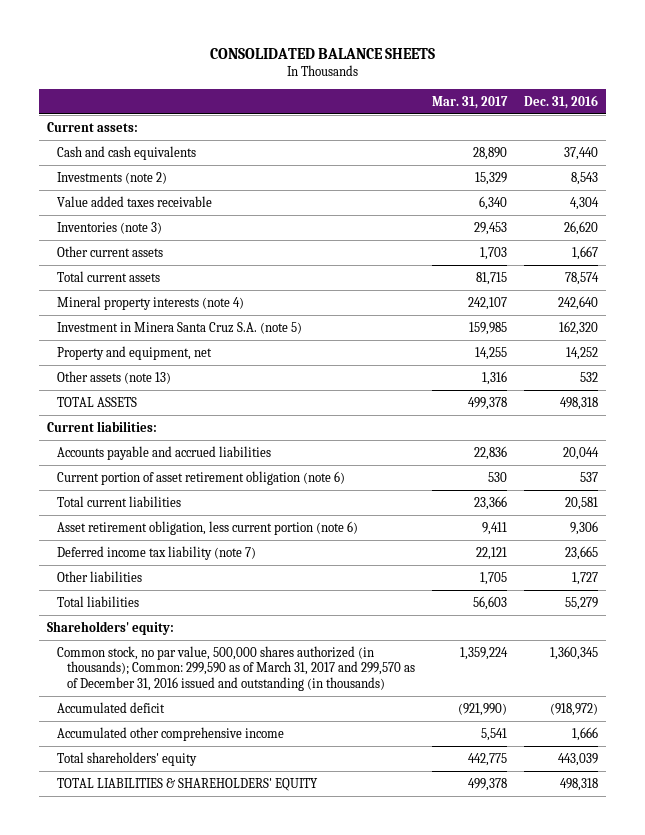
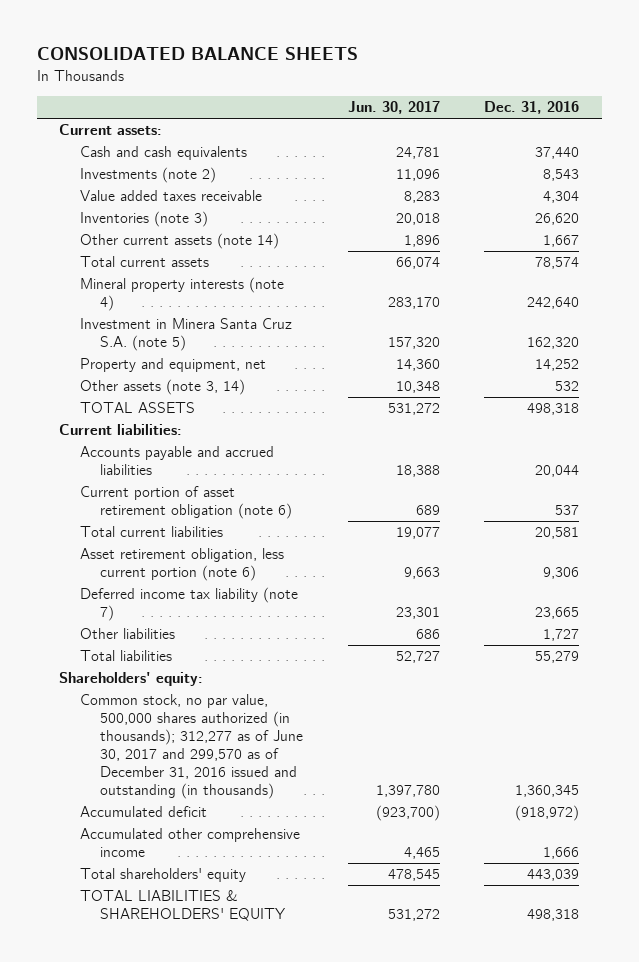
- | Mar. 31, 2017 | Dec. 31, 2016
+ | Jun. 30, 2017 | Dec. 31, 2016
- Other current assets | 1,703 | 1,667
+ Other current assets (note 14) | 1,896 | 1,667
- Other assets (note 13) | 1,316 | 532
+ Other assets (note 3, 14) | 10,348 | 532
- Common stock, no par value, 500,000 shares authorized (in thousands); Common: 299,590 as of March 31, 2017 and 299,570 as of December 31, 2016 issued and outstanding (in thousands) | 1,359,224 | 1,360,345
+ Common stock, no par value, 500,000 shares authorized (in thousands); 312,277 as of June 30, 2017 and 299,570 as of December 31, 2016 issued and outstanding (in thousands) | 1,397,780 | 1,360,345

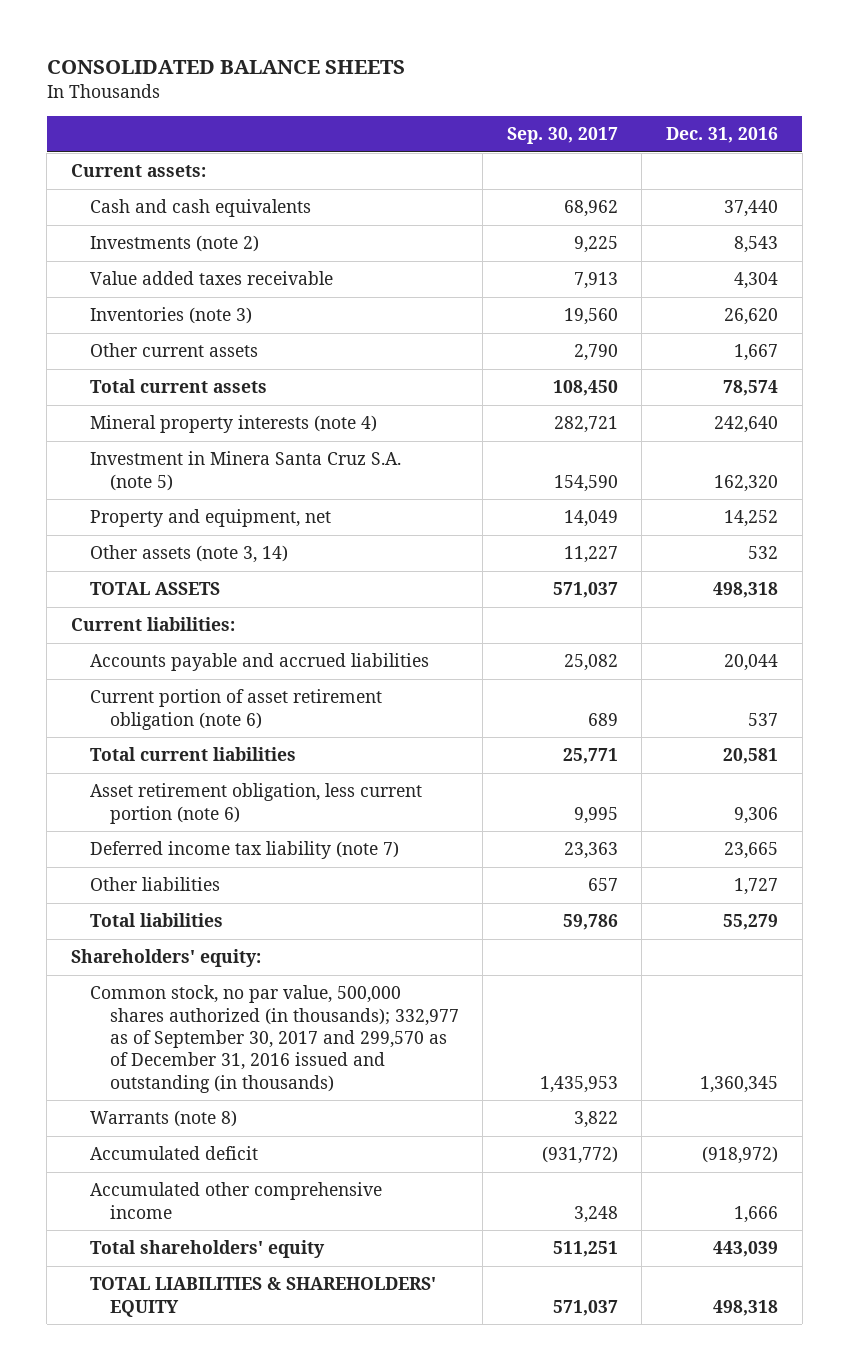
- | Jun. 30, 2017 | Dec. 31, 2016
+ | Sep. 30, 2017 | Dec. 31, 2016
- Other current assets (note 14) | 1,896 | 1,667
+ Other current assets | 2,790 | 1,667
- Common stock, no par value, 500,000 shares authorized (in thousands); 312,277 as of June 30, 2017 and 299,570 as of December 31, 2016 issued and outstanding (in thousands) | 1,397,780 | 1,360,345
+ Common stock, no par value, 500,000 shares authorized (in thousands); 332,977 as of September 30, 2017 and 299,570 as of December 31, 2016 issued and outstanding (in thousands) | 1,435,953 | 1,360,345
+ Warrants (note 8) | 3,822 |

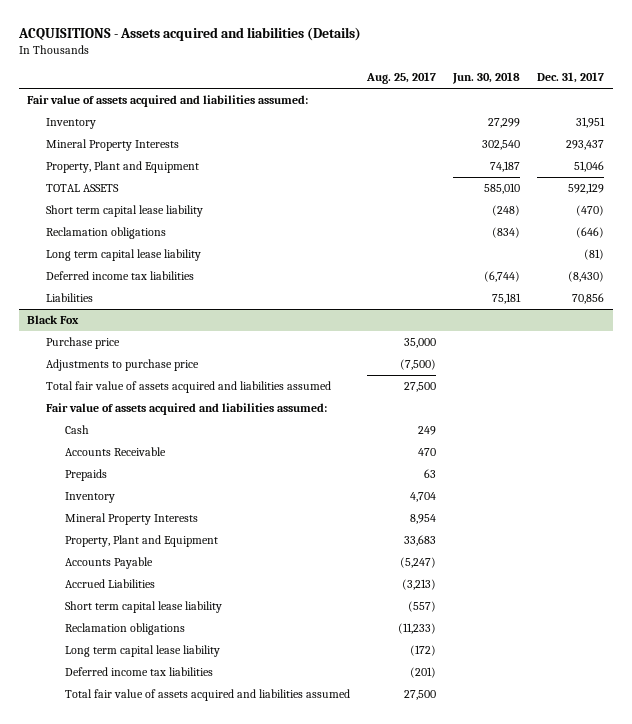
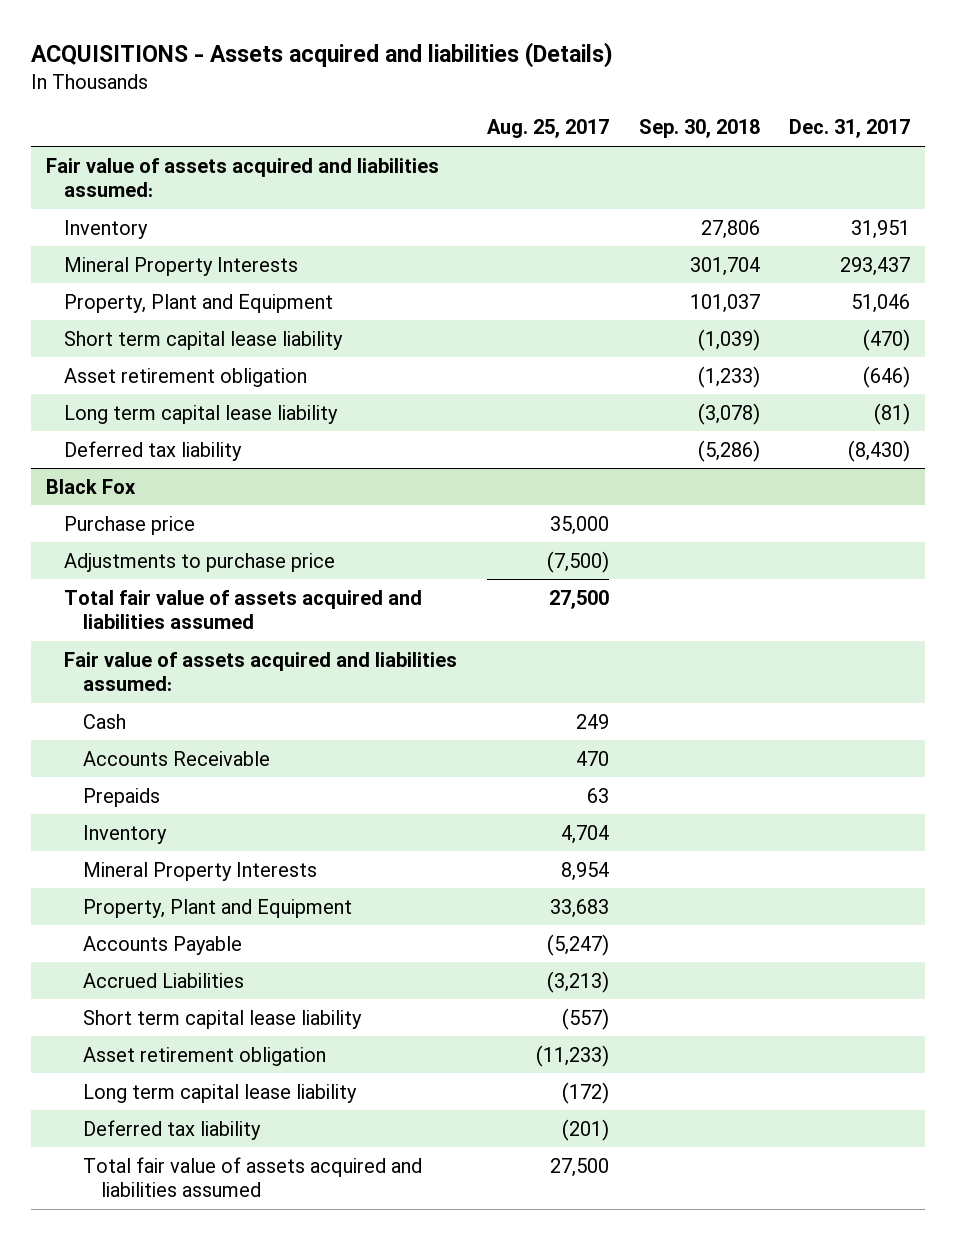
- | Aug. 25, 2017 | Jun. 30, 2018 | Dec. 31, 2017
+ | Aug. 25, 2017 | Sep. 30, 2018 | Dec. 31, 2017
- TOTAL ASSETS | | 585,010 | 592,129
- Reclamation obligations | | (834) | (646)
+ Asset retirement obligation | | (1,233) | (646)
- Deferred income tax liabilities | | (6,744) | (8,430)
- Liabilities | | 75,181 | 70,856
+ Deferred tax liability | | (5,286) | (8,430)
@ Black Fox
- Reclamation obligations | (11,233) | |
+ Asset retirement obligation | (11,233) | |
- Deferred income tax liabilities | (201) | |
+ Deferred tax liability | (201) | |

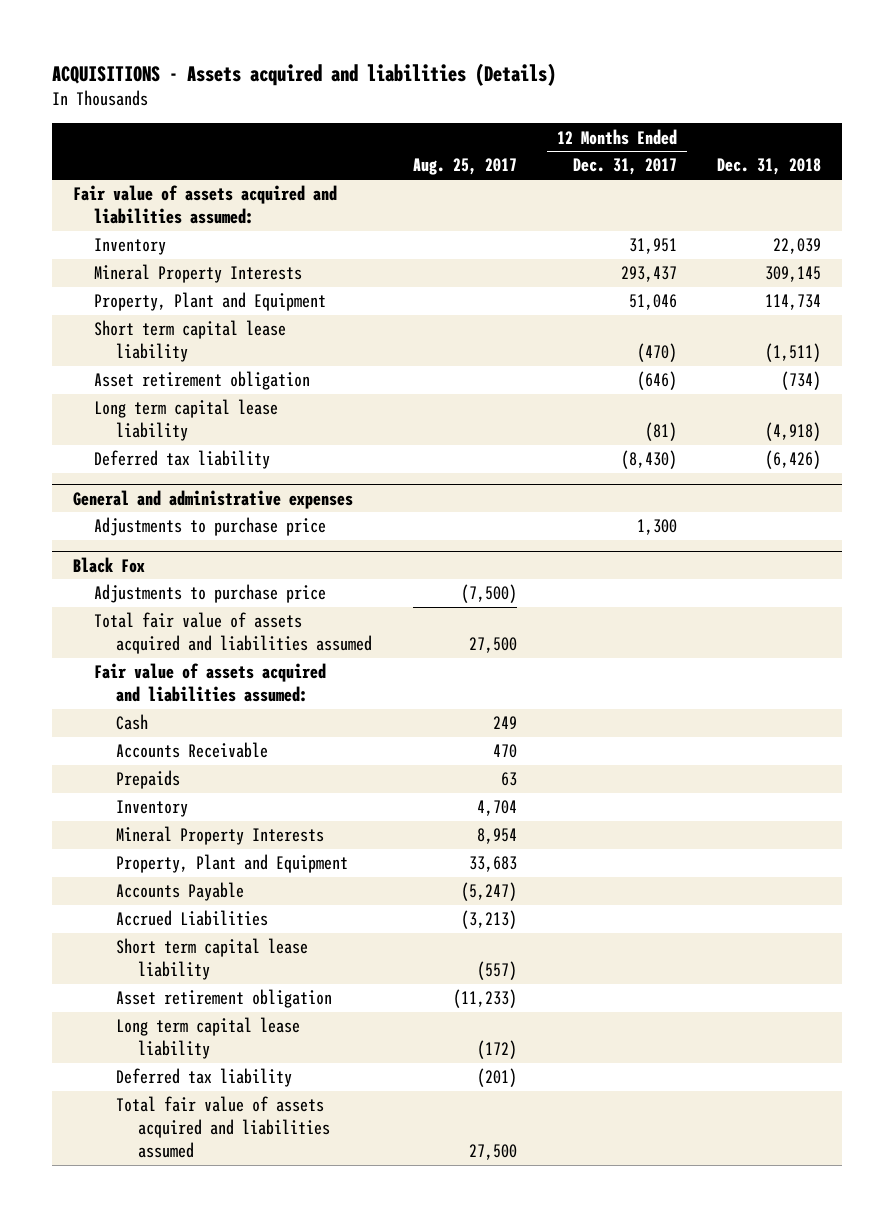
- | Aug. 25, 2017 | Sep. 30, 2018 | Dec. 31, 2017
+ | Aug. 25, 2017 | 12 Months Ended Dec. 31, 2017 | Dec. 31, 2018
+ General and administrative expenses
+ Adjustments to purchase price | | 1,300 |
@ Black Fox
- Purchase price | 35,000 | |

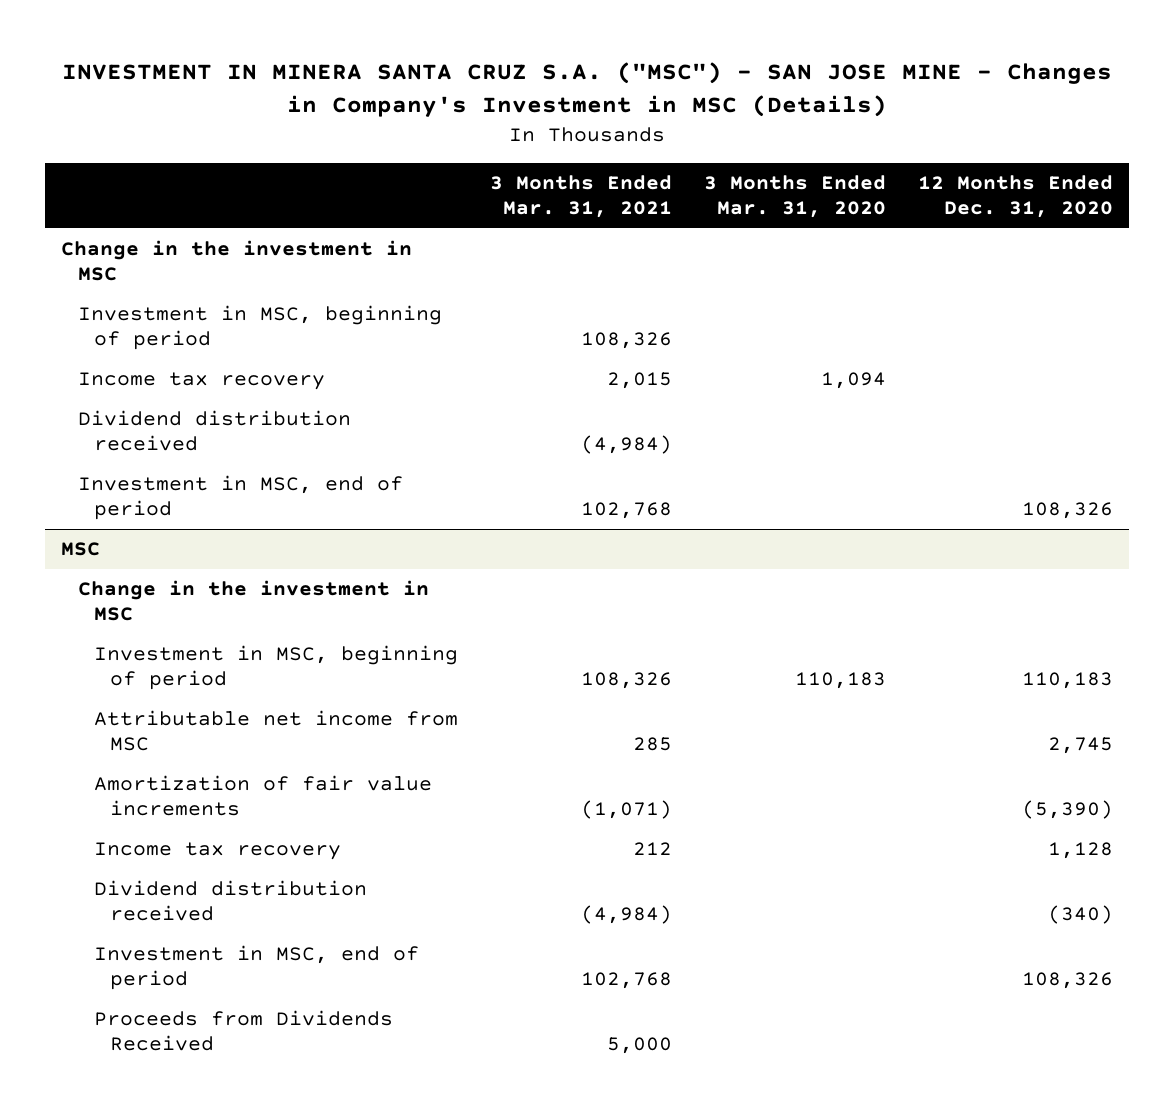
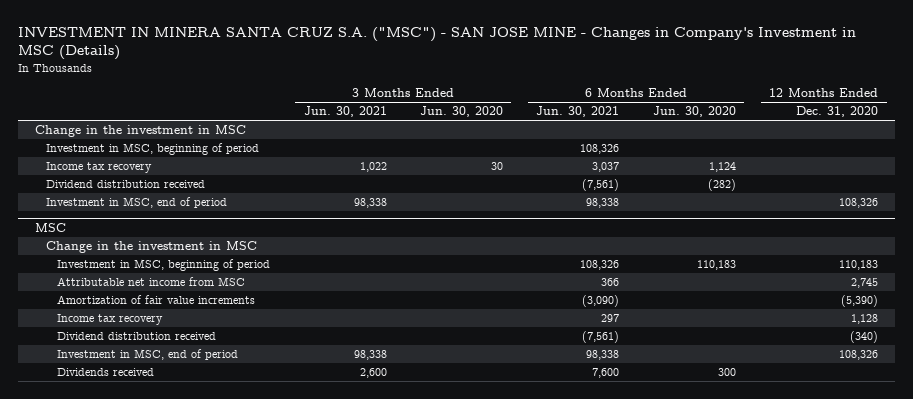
- | 3 Months Ended Mar. 31, 2021 | 3 Months Ended Mar. 31, 2020 | 12 Months Ended Dec. 31, 2020
+ | 3 Months Ended Jun. 30, 2021 | 3 Months Ended Jun. 30, 2020 | 6 Months Ended Jun. 30, 2021 | 6 Months Ended Jun. 30, 2020 | 12 Months Ended Dec. 31, 2020
@ MSC
- Proceeds from Dividends Received | 5,000 | |
+ Dividends received | 2,600 | | 7,600 | 300 |

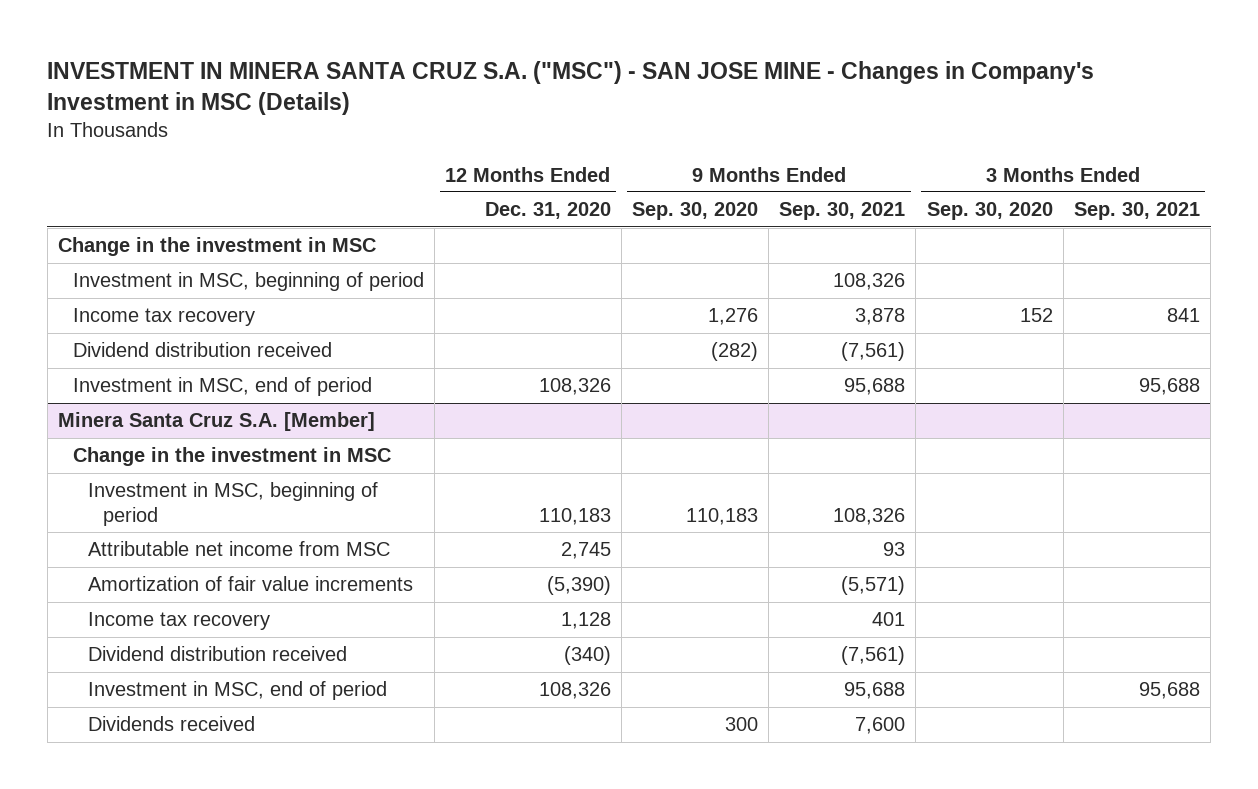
- | 3 Months Ended Jun. 30, 2021 | 3 Months Ended Jun. 30, 2020 | 6 Months Ended Jun. 30, 2021 | 6 Months Ended Jun. 30, 2020 | 12 Months Ended Dec. 31, 2020
+ | 12 Months Ended Dec. 31, 2020 | 9 Months Ended Sep. 30, 2020 | 9 Months Ended Sep. 30, 2021 | 3 Months Ended Sep. 30, 2020 | 3 Months Ended Sep. 30, 2021
- MSC
+ Minera Santa Cruz S.A. [Member]

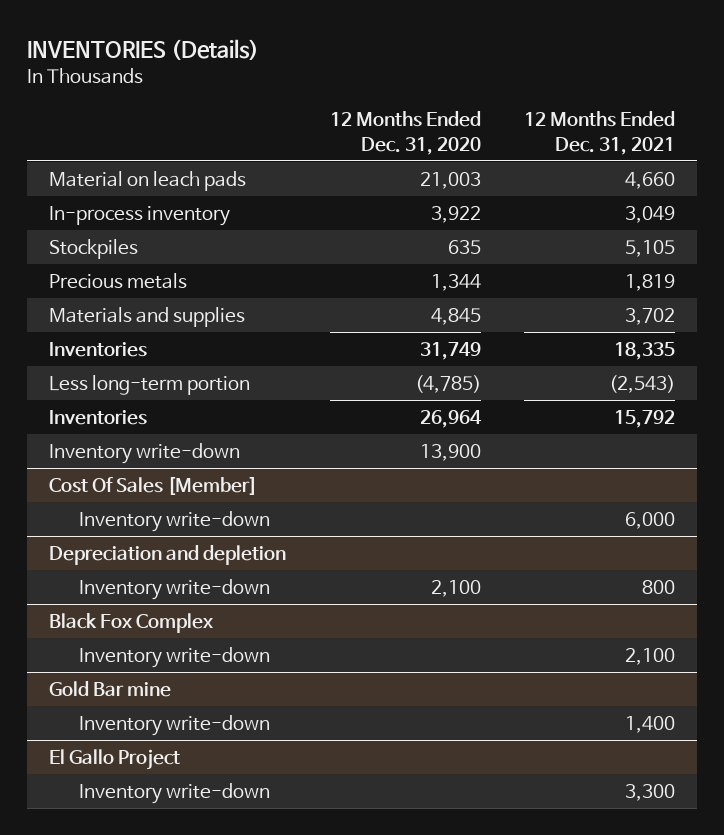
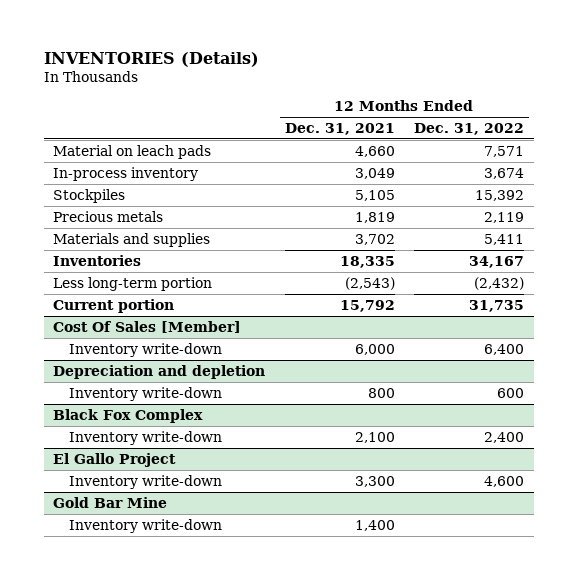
- | 12 Months Ended Dec. 31, 2020 | 12 Months Ended Dec. 31, 2021
+ | 12 Months Ended Dec. 31, 2021 | 12 Months Ended Dec. 31, 2022
- Inventories | 26,964 | 15,792
- Inventory write-down | 13,900 |
+ Current portion | 15,792 | 31,735
- Gold Bar mine
- Inventory write-down | | 1,400
+ Gold Bar Mine
+ Inventory write-down | 1,400 |

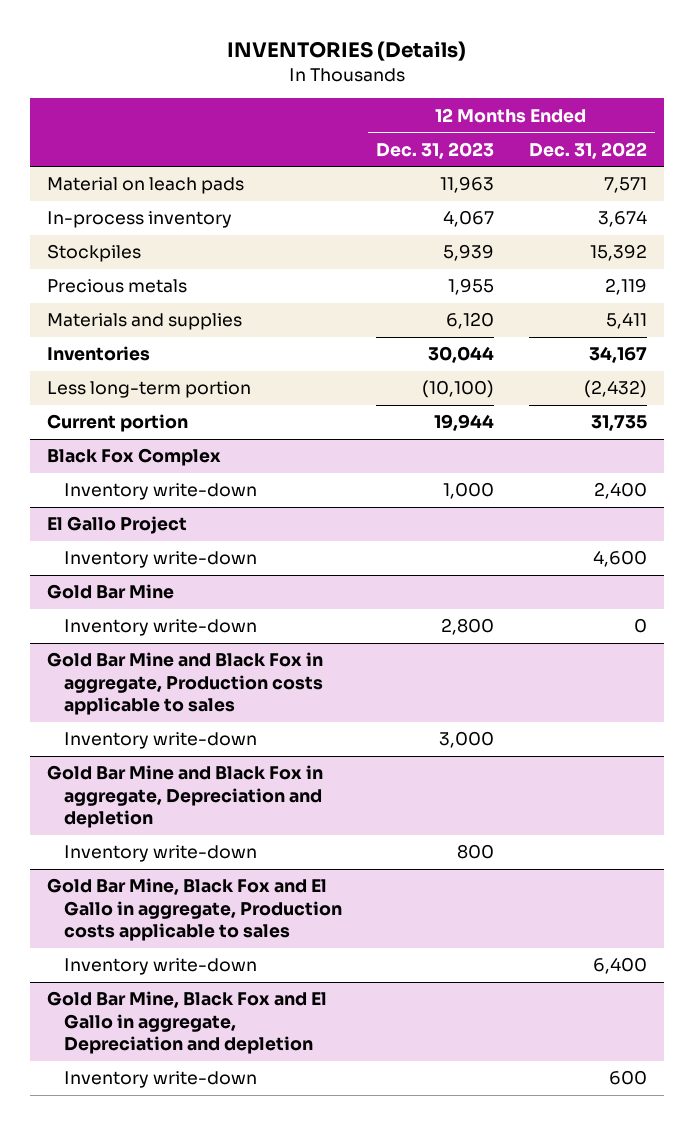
- | 12 Months Ended Dec. 31, 2021 | 12 Months Ended Dec. 31, 2022
+ | 12 Months Ended Dec. 31, 2023 | 12 Months Ended Dec. 31, 2022
- Cost Of Sales [Member]
- Inventory write-down | 6,000 | 6,400
- Depreciation and depletion
- Inventory write-down | 800 | 600
@ Gold Bar Mine
+ Inventory write-down | 2,800 | 0
+ Gold Bar Mine and Black Fox in aggregate, Production costs applicable to sales
+ Gold Bar Mine and Black Fox in aggregate, Depreciation and depletion
+ Inventory write-down | 800 |
+ Gold Bar Mine, Black Fox and El Gallo in aggregate, Production costs applicable to sales
+ Inventory write-down | | 6,400
+ Gold Bar Mine, Black Fox and El Gallo in aggregate, Depreciation and depletion
+ Inventory write-down | | 600

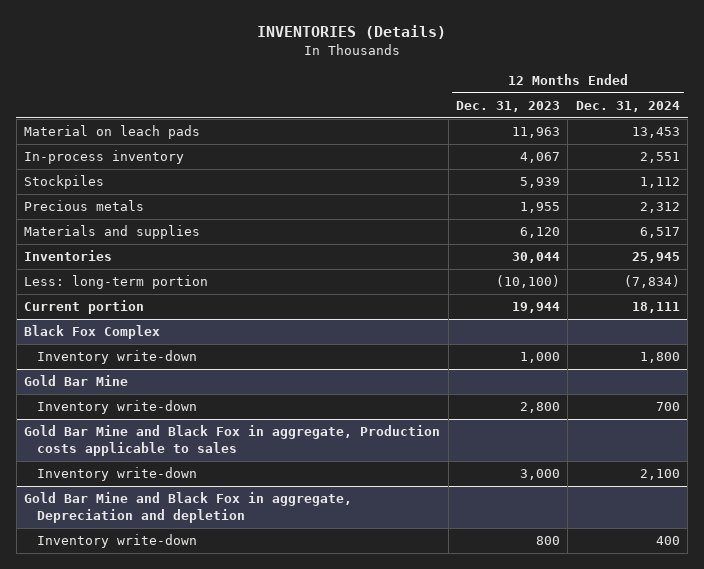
- | 12 Months Ended Dec. 31, 2023 | 12 Months Ended Dec. 31, 2022
+ | 12 Months Ended Dec. 31, 2023 | 12 Months Ended Dec. 31, 2024
- Less long-term portion | (10,100) | (2,432)
+ Less: long-term portion | (10,100) | (7,834)
- El Gallo Project
- Inventory write-down | | 4,600
- Gold Bar Mine, Black Fox and El Gallo in aggregate, Production costs applicable to sales
- Inventory write-down | | 6,400
- Gold Bar Mine, Black Fox and El Gallo in aggregate, Depreciation and depletion
- Inventory write-down | | 600

